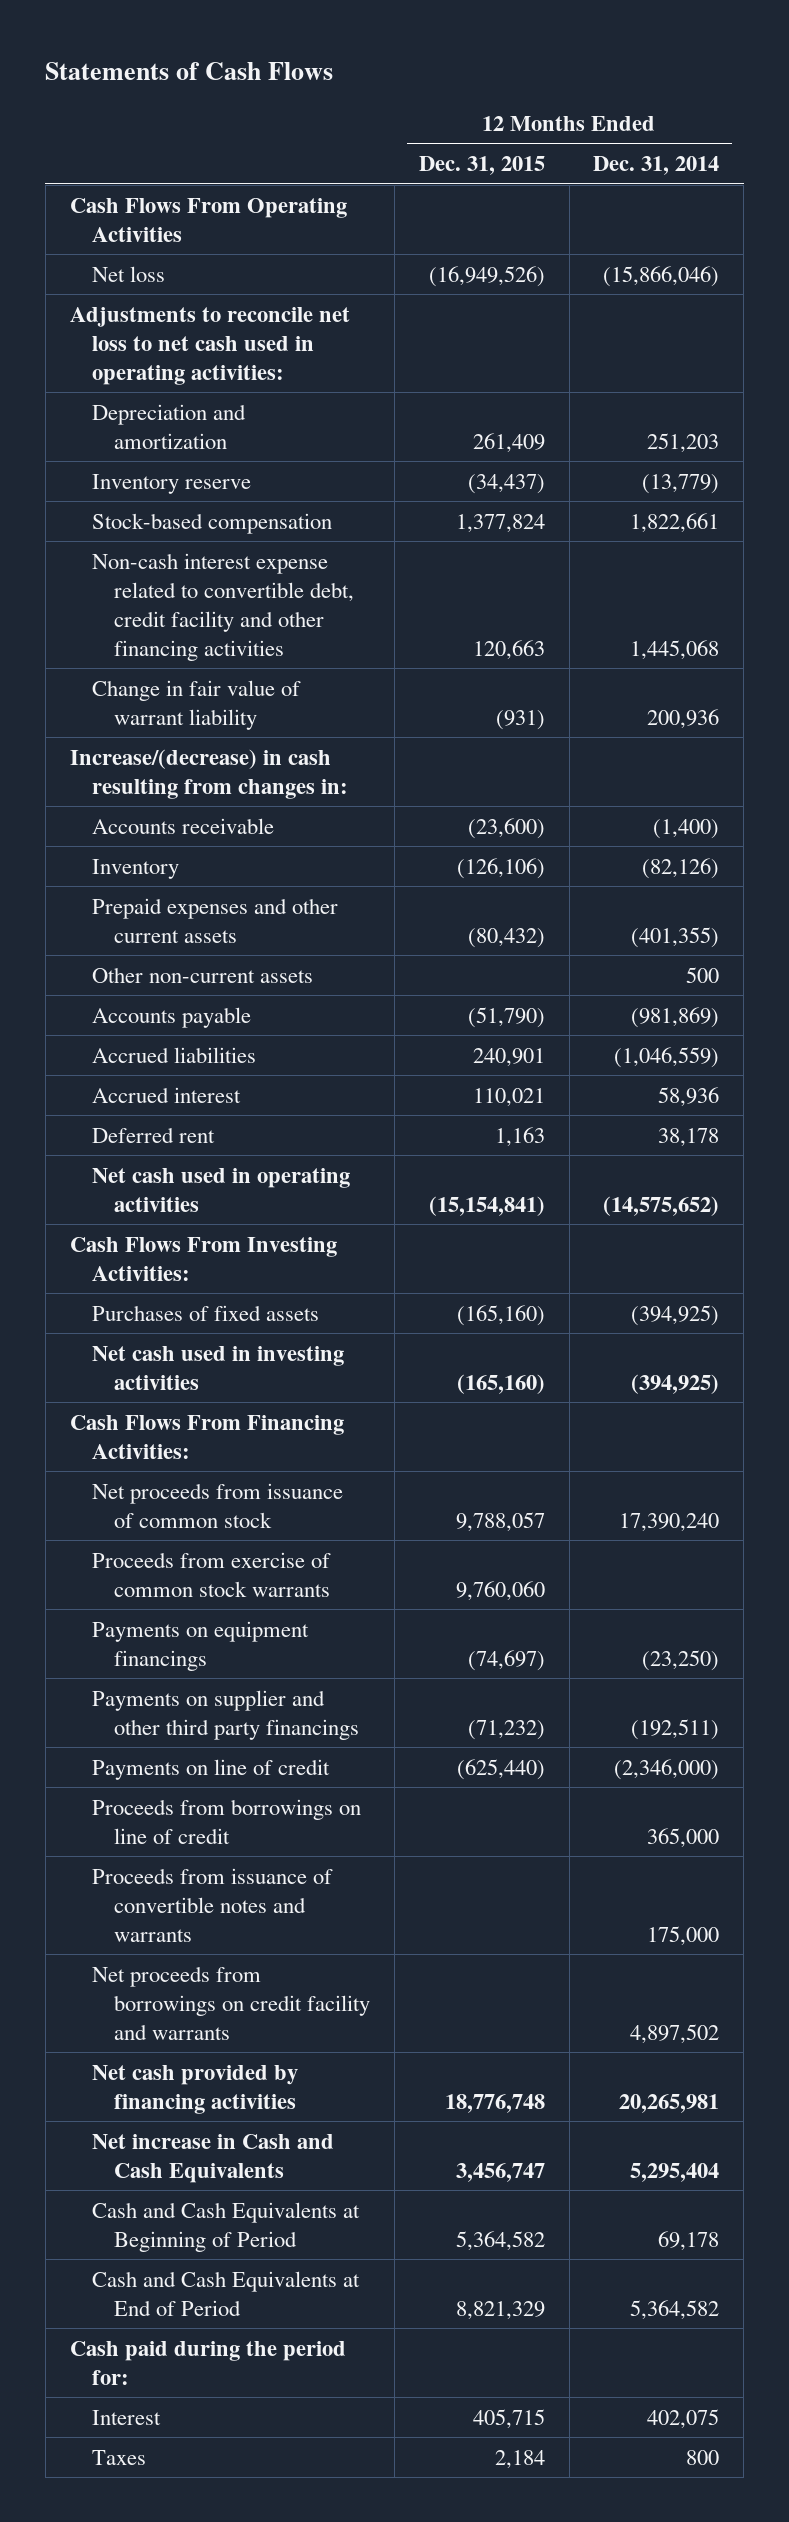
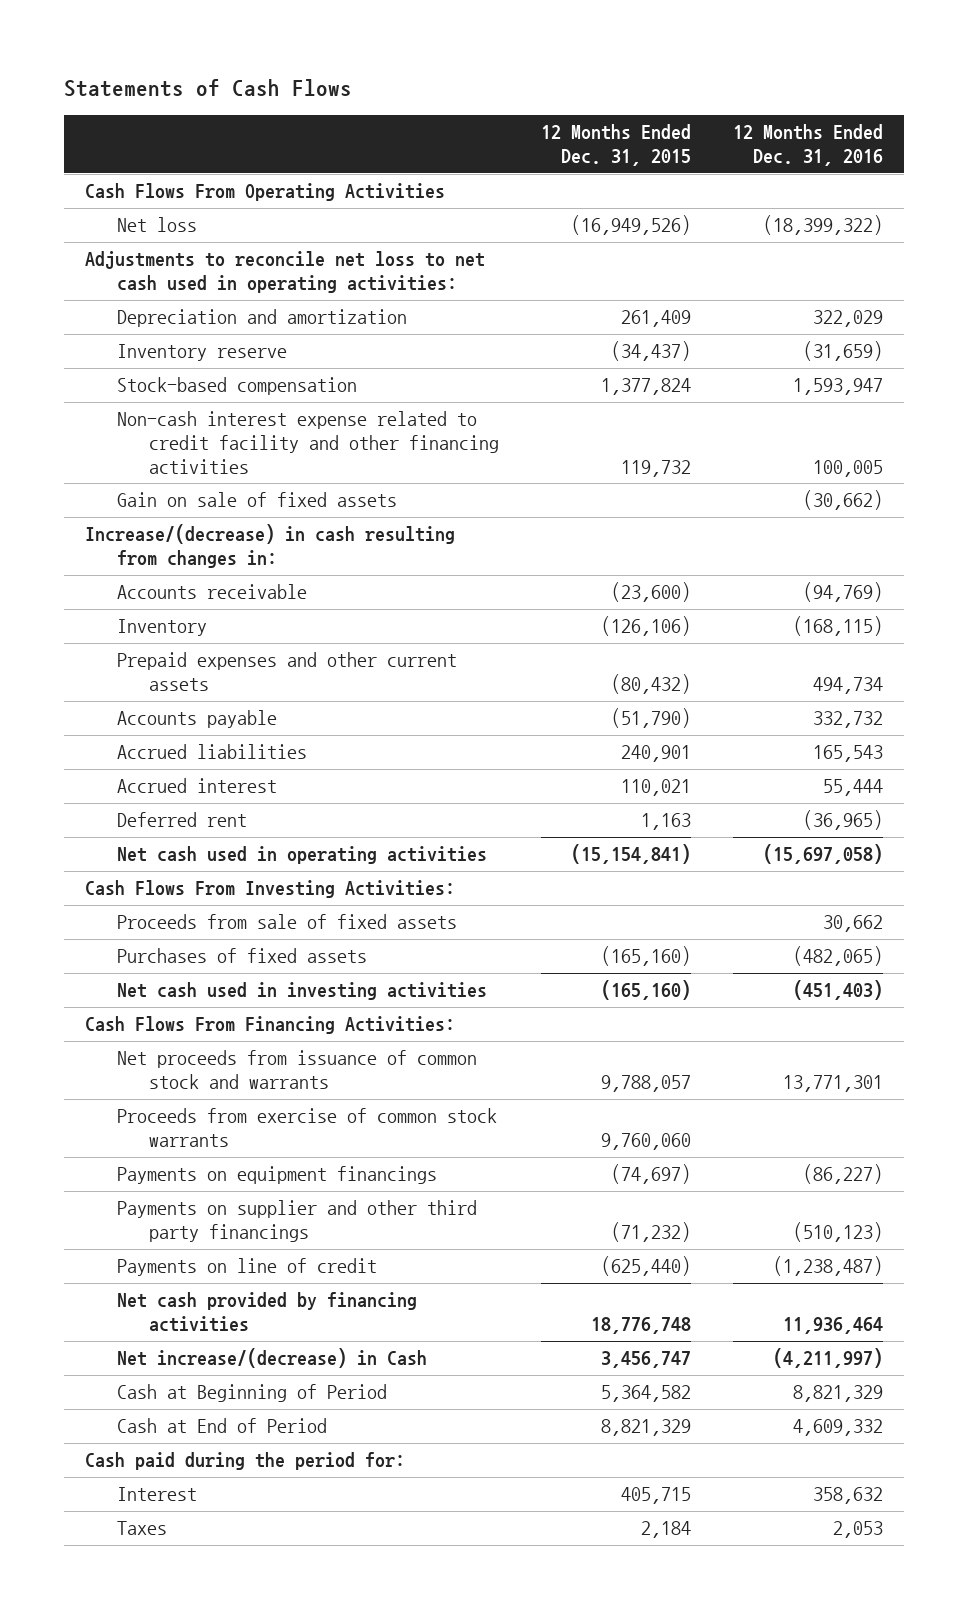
- | 12 Months Ended Dec. 31, 2015 | 12 Months Ended Dec. 31, 2014
+ | 12 Months Ended Dec. 31, 2015 | 12 Months Ended Dec. 31, 2016
- Non-cash interest expense related to convertible debt, credit facility and other financing activities | 120,663 | 1,445,068
- Change in fair value of warrant liability | (931) | 200,936
+ Non-cash interest expense related to credit facility and other financing activities | 119,732 | 100,005
+ Gain on sale of fixed assets | | (30,662)
- Other non-current assets | | 500
+ Proceeds from sale of fixed assets | | 30,662
- Net proceeds from issuance of common stock | 9,788,057 | 17,390,240
+ Net proceeds from issuance of common stock and warrants | 9,788,057 | 13,771,301
- Proceeds from borrowings on line of credit | | 365,000
- Proceeds from issuance of convertible notes and warrants | | 175,000
- Net proceeds from borrowings on credit facility and warrants | | 4,897,502
- Net increase in Cash and Cash Equivalents | 3,456,747 | 5,295,404
- Cash and Cash Equivalents at Beginning of Period | 5,364,582 | 69,178
- Cash and Cash Equivalents at End of Period | 8,821,329 | 5,364,582
+ Net increase/(decrease) in Cash | 3,456,747 | (4,211,997)
+ Cash at Beginning of Period | 5,364,582 | 8,821,329
+ Cash at End of Period | 8,821,329 | 4,609,332

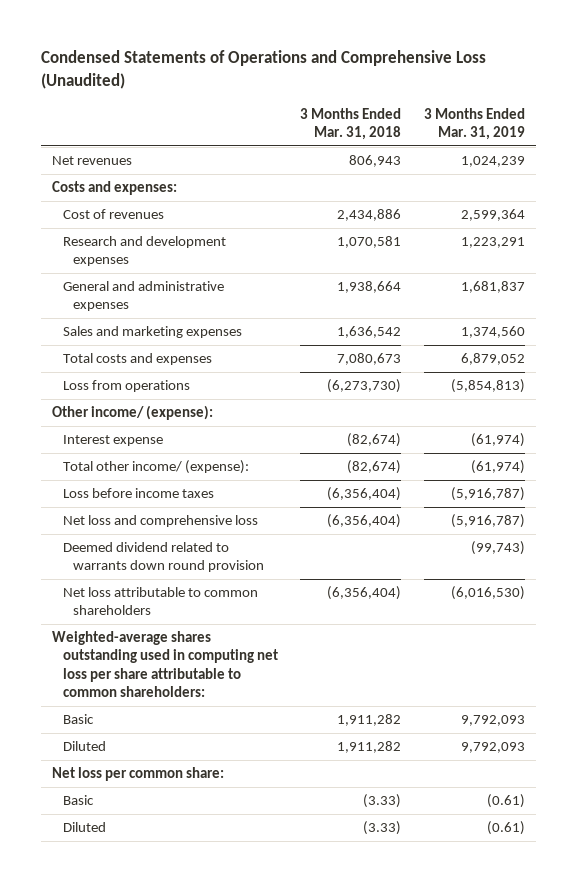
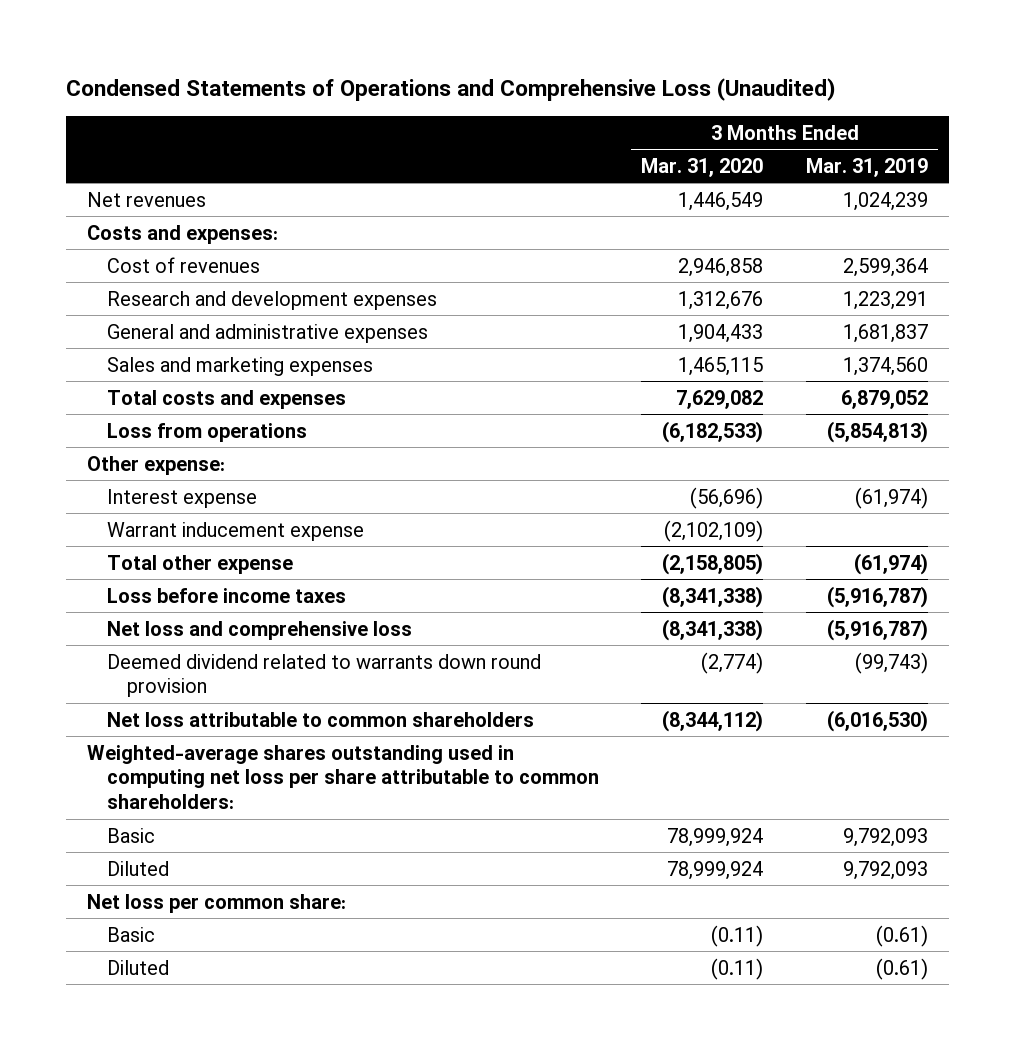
- | 3 Months Ended Mar. 31, 2018 | 3 Months Ended Mar. 31, 2019
+ | 3 Months Ended Mar. 31, 2020 | 3 Months Ended Mar. 31, 2019
- Other income/ (expense):
+ Other expense:
- Total other income/ (expense): | (82,674) | (61,974)
+ Warrant inducement expense | (2,102,109) |
+ Total other expense | (2,158,805) | (61,974)

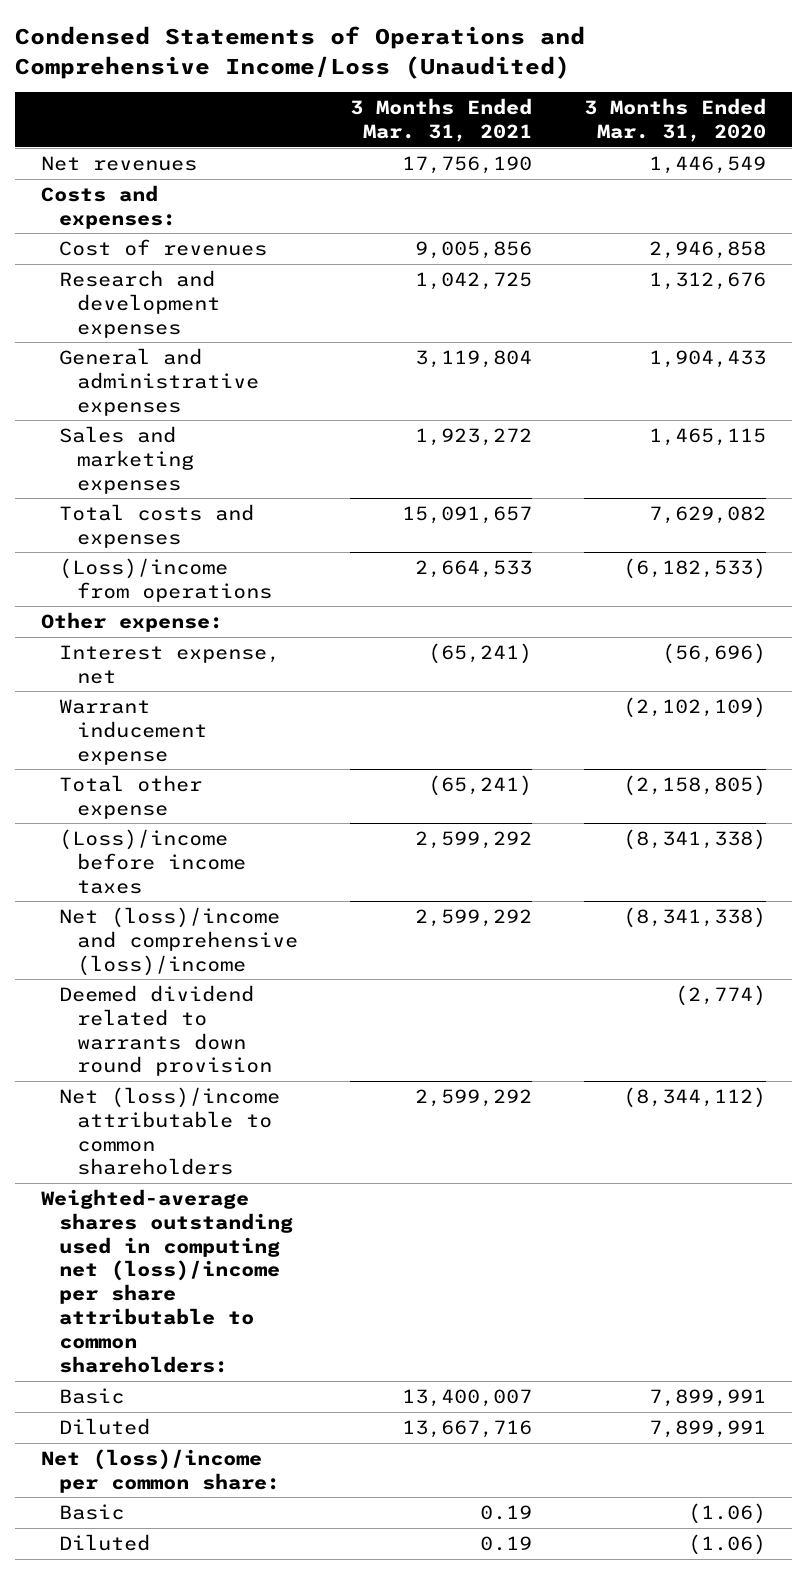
- Condensed Statements of Operations and Comprehensive Loss (Unaudited)
+ Condensed Statements of Operations and Comprehensive Income/Loss (Unaudited)
- | 3 Months Ended Mar. 31, 2020 | 3 Months Ended Mar. 31, 2019
+ | 3 Months Ended Mar. 31, 2021 | 3 Months Ended Mar. 31, 2020
- Loss from operations | (6,182,533) | (5,854,813)
+ (Loss)/income from operations | 2,664,533 | (6,182,533)
- Interest expense | (56,696) | (61,974)
+ Interest expense, net | (65,241) | (56,696)
- Loss before income taxes | (8,341,338) | (5,916,787)
- Net loss and comprehensive loss | (8,341,338) | (5,916,787)
+ (Loss)/income before income taxes | 2,599,292 | (8,341,338)
+ Net (loss)/income and comprehensive (loss)/income | 2,599,292 | (8,341,338)
- Net loss attributable to common shareholders | (8,344,112) | (6,016,530)
- Weighted-average shares outstanding used in computing net loss per share attributable to common shareholders:
- Basic | 78,999,924 | 9,792,093
- Diluted | 78,999,924 | 9,792,093
- Net loss per common share:
- Basic | (0.11) | (0.61)
- Diluted | (0.11) | (0.61)
+ Net (loss)/income attributable to common shareholders | 2,599,292 | (8,344,112)
+ Weighted-average shares outstanding used in computing net (loss)/income per share attributable to common shareholders:
+ Basic | 13,400,007 | 7,899,991
+ Diluted | 13,667,716 | 7,899,991
+ Net (loss)/income per common share:
+ Basic | 0.19 | (1.06)
+ Diluted | 0.19 | (1.06)

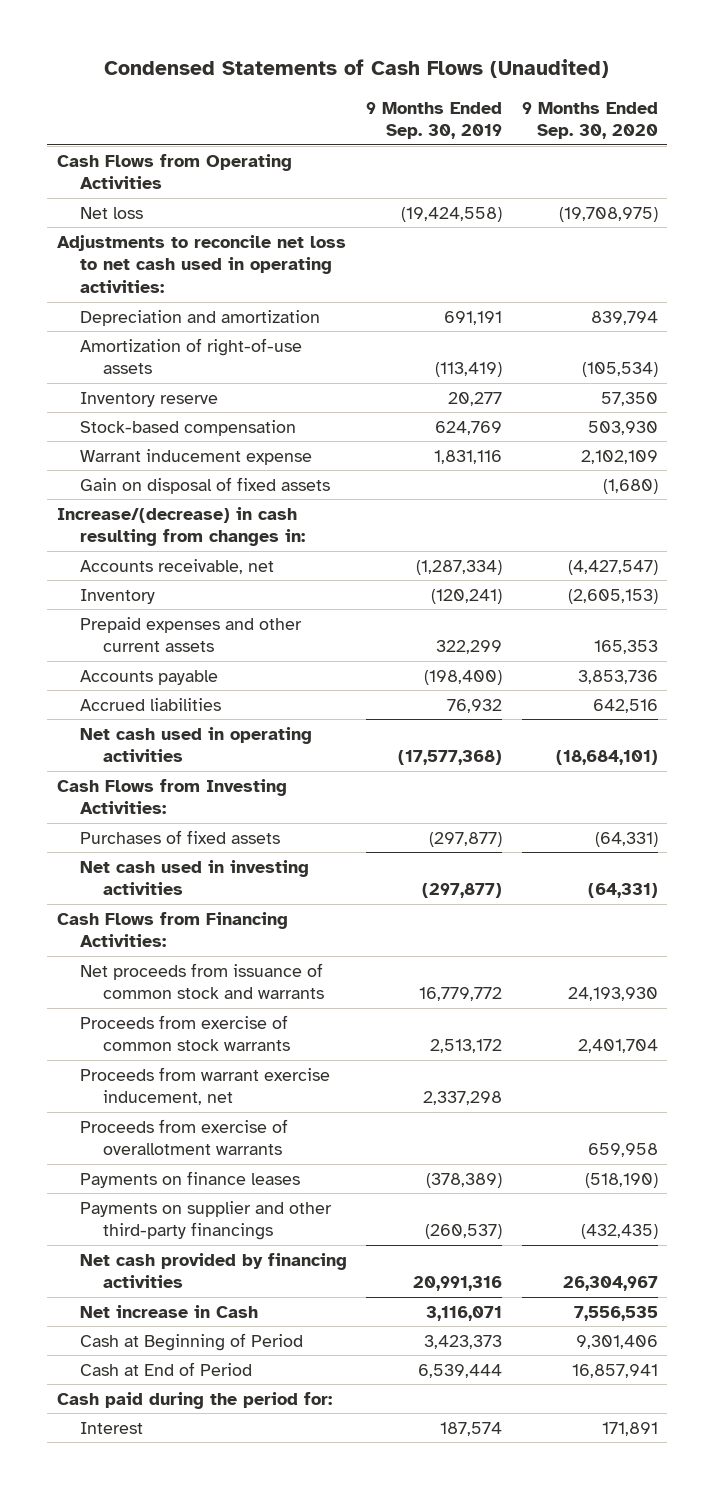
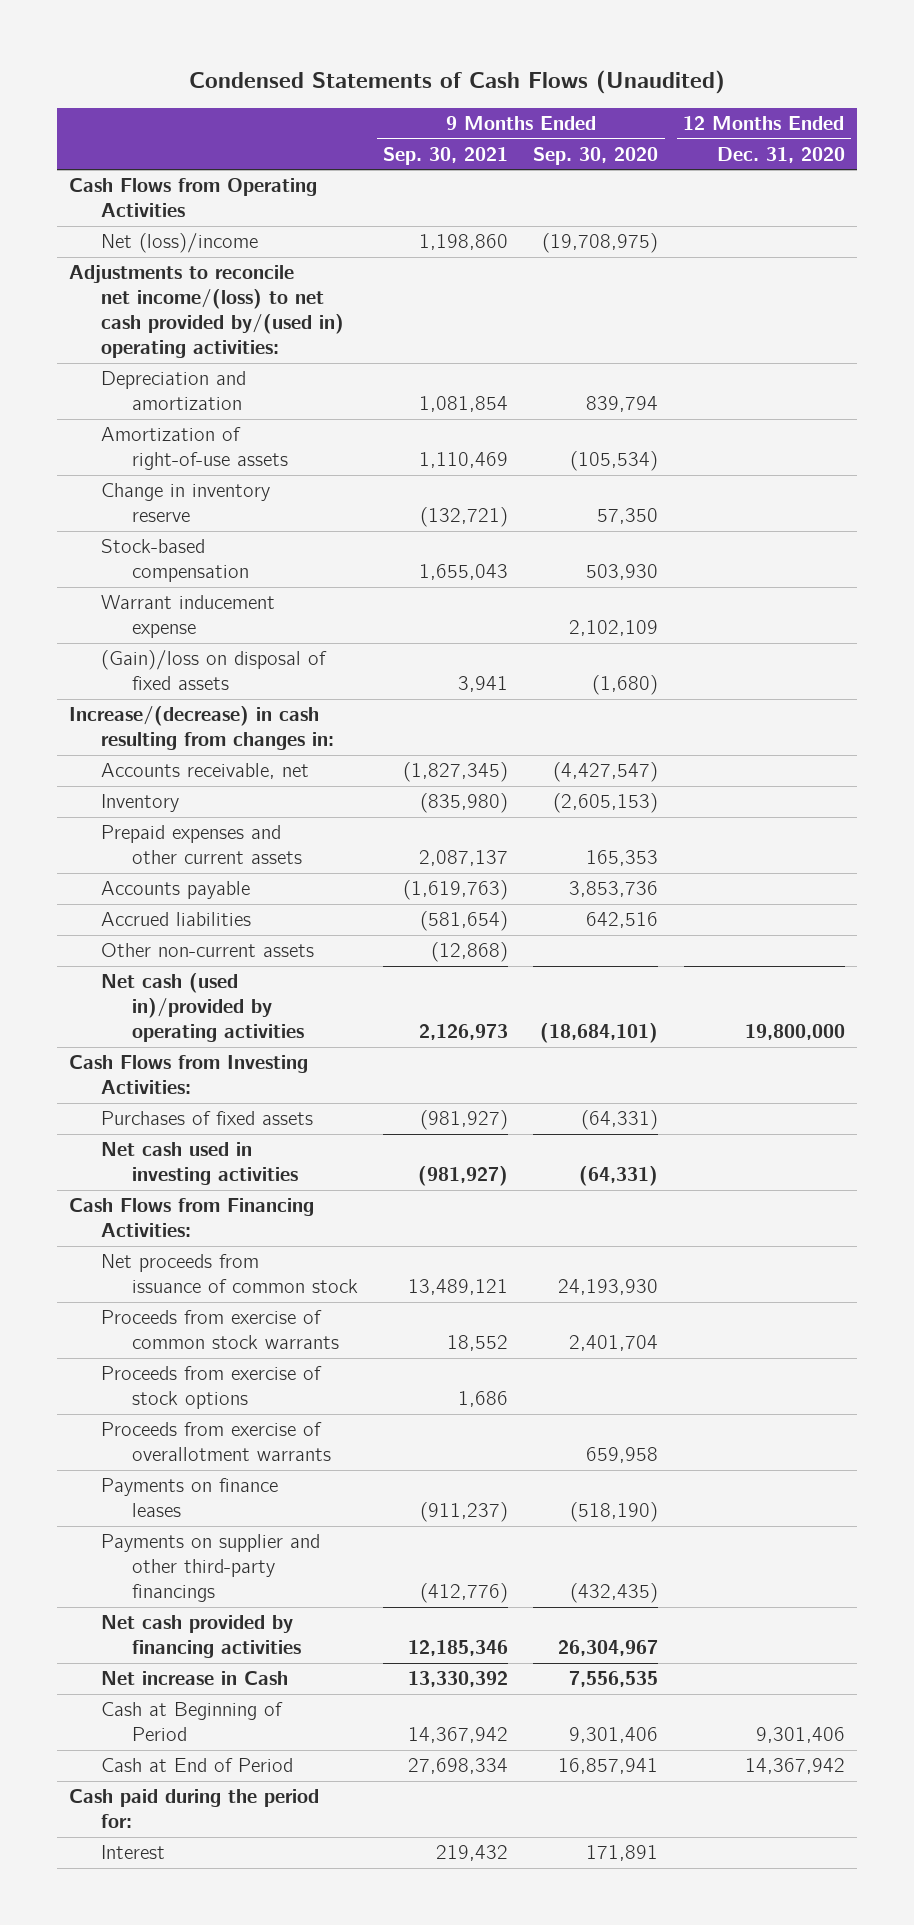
- | 9 Months Ended Sep. 30, 2019 | 9 Months Ended Sep. 30, 2020
+ | 9 Months Ended Sep. 30, 2021 | 9 Months Ended Sep. 30, 2020 | 12 Months Ended Dec. 31, 2020
- Net loss | (19,424,558) | (19,708,975)
- Adjustments to reconcile net loss to net cash used in operating activities:
+ Net (loss)/income | 1,198,860 | (19,708,975) |
+ Adjustments to reconcile net income/(loss) to net cash provided by/(used in) operating activities:
- Inventory reserve | 20,277 | 57,350
+ Change in inventory reserve | (132,721) | 57,350 |
- Gain on disposal of fixed assets | | (1,680)
+ (Gain)/loss on disposal of fixed assets | 3,941 | (1,680) |
- Net cash used in operating activities | (17,577,368) | (18,684,101)
+ Other non-current assets | (12,868) | |
+ Net cash (used in)/provided by operating activities | 2,126,973 | (18,684,101) | 19,800,000
- Net proceeds from issuance of common stock and warrants | 16,779,772 | 24,193,930
+ Net proceeds from issuance of common stock | 13,489,121 | 24,193,930 |
- Proceeds from warrant exercise inducement, net | 2,337,298 |
+ Proceeds from exercise of stock options | 1,686 | |

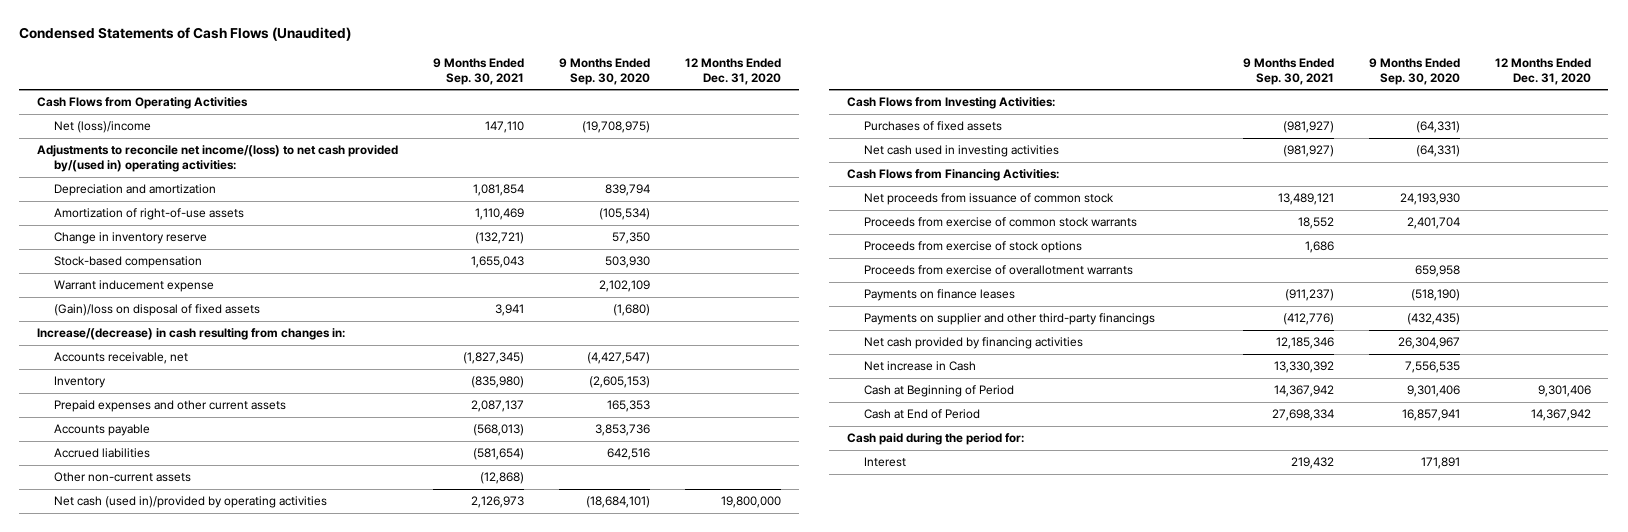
- Net (loss)/income | 1,198,860 | (19,708,975) |
+ Net (loss)/income | 147,110 | (19,708,975) |
- Accounts payable | (1,619,763) | 3,853,736 |
+ Accounts payable | (568,013) | 3,853,736 |

